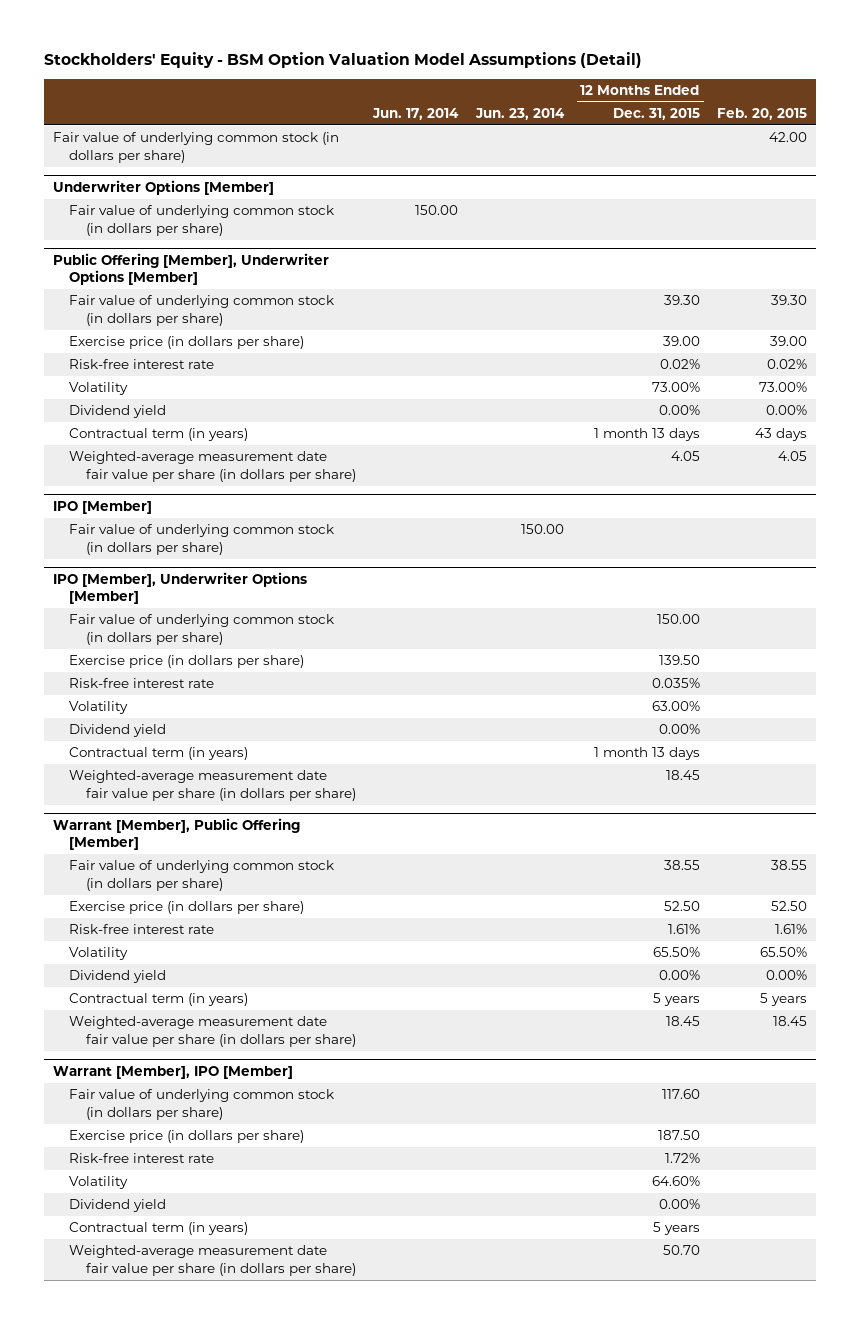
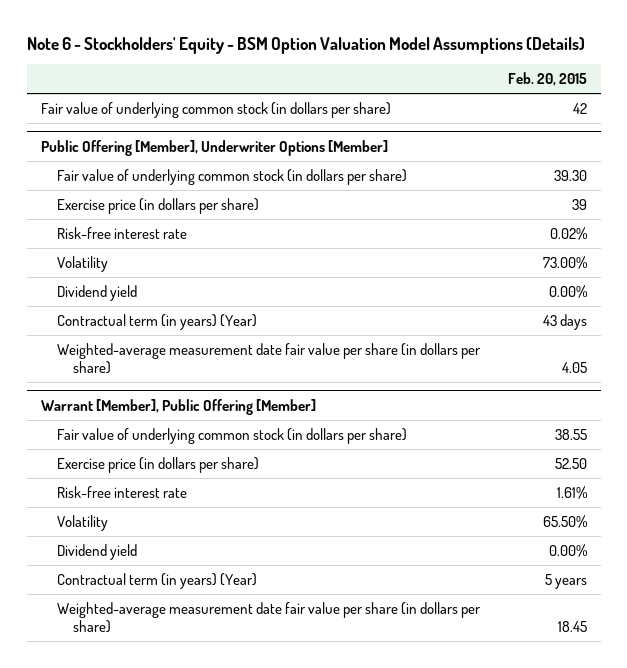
- Stockholders' Equity - BSM Option Valuation Model Assumptions (Detail)
+ Note 6 - Stockholders' Equity - BSM Option Valuation Model Assumptions (Details)
- | Jun. 17, 2014 | Jun. 23, 2014 | 12 Months Ended Dec. 31, 2015 | Feb. 20, 2015
+ | Feb. 20, 2015
- Fair value of underlying common stock (in dollars per share) | | | | 42.00
- Underwriter Options [Member]
- Fair value of underlying common stock (in dollars per share) | 150.00 | | |
+ Fair value of underlying common stock (in dollars per share) | 42
@ Public Offering [Member], Underwriter Options [Member]
- Exercise price (in dollars per share) | | | 39.00 | 39.00
+ Exercise price (in dollars per share) | 39
- Contractual term (in years) | | | 1 month 13 days | 43 days
+ Contractual term (in years) (Year) | 43 days
- IPO [Member]
- Fair value of underlying common stock (in dollars per share) | | 150.00 | |
- IPO [Member], Underwriter Options [Member]
- Fair value of underlying common stock (in dollars per share) | | | 150.00 |
- Exercise price (in dollars per share) | | | 139.50 |
- Risk-free interest rate | | | 0.035% |
- Volatility | | | 63.00% |
- Dividend yield | | | 0.00% |
- Contractual term (in years) | | | 1 month 13 days |
- Weighted-average measurement date fair value per share (in dollars per share) | | | 18.45 |
@ Warrant [Member], Public Offering [Member]
- Contractual term (in years) | | | 5 years | 5 years
+ Contractual term (in years) (Year) | 5 years
- Warrant [Member], IPO [Member]
- Fair value of underlying common stock (in dollars per share) | | | 117.60 |
- Exercise price (in dollars per share) | | | 187.50 |
- Risk-free interest rate | | | 1.72% |
- Volatility | | | 64.60% |
- Dividend yield | | | 0.00% |
- Contractual term (in years) | | | 5 years |
- Weighted-average measurement date fair value per share (in dollars per share) | | | 50.70 |

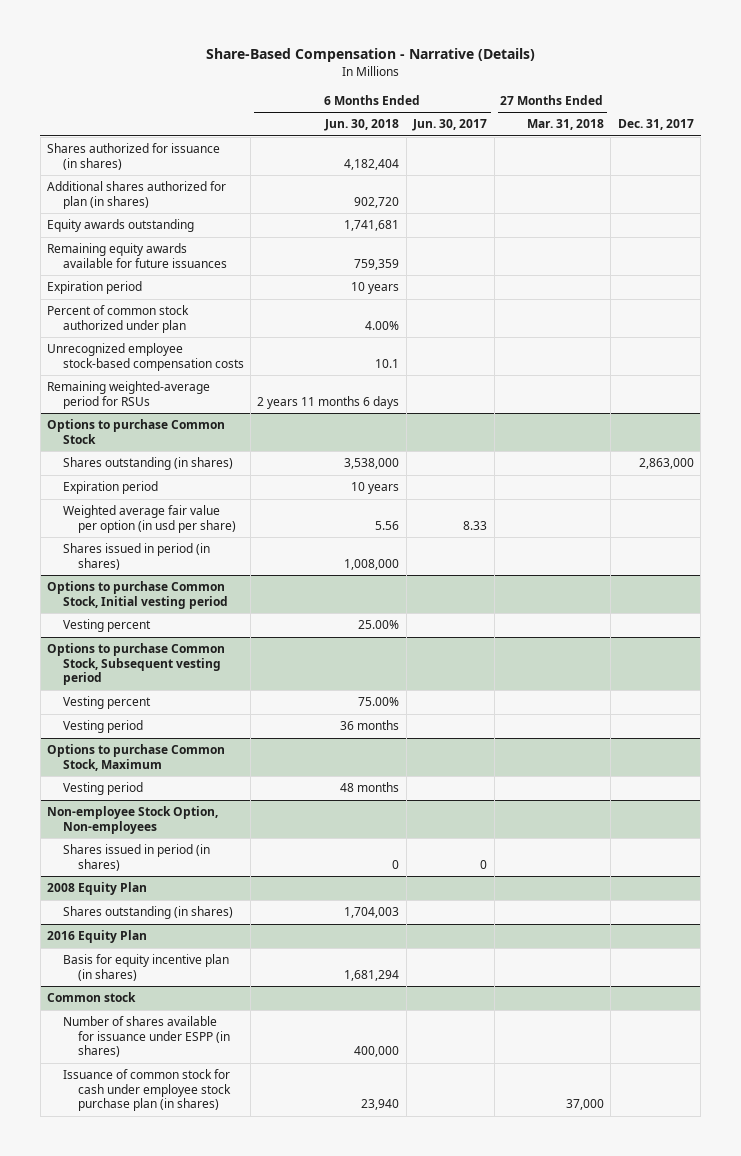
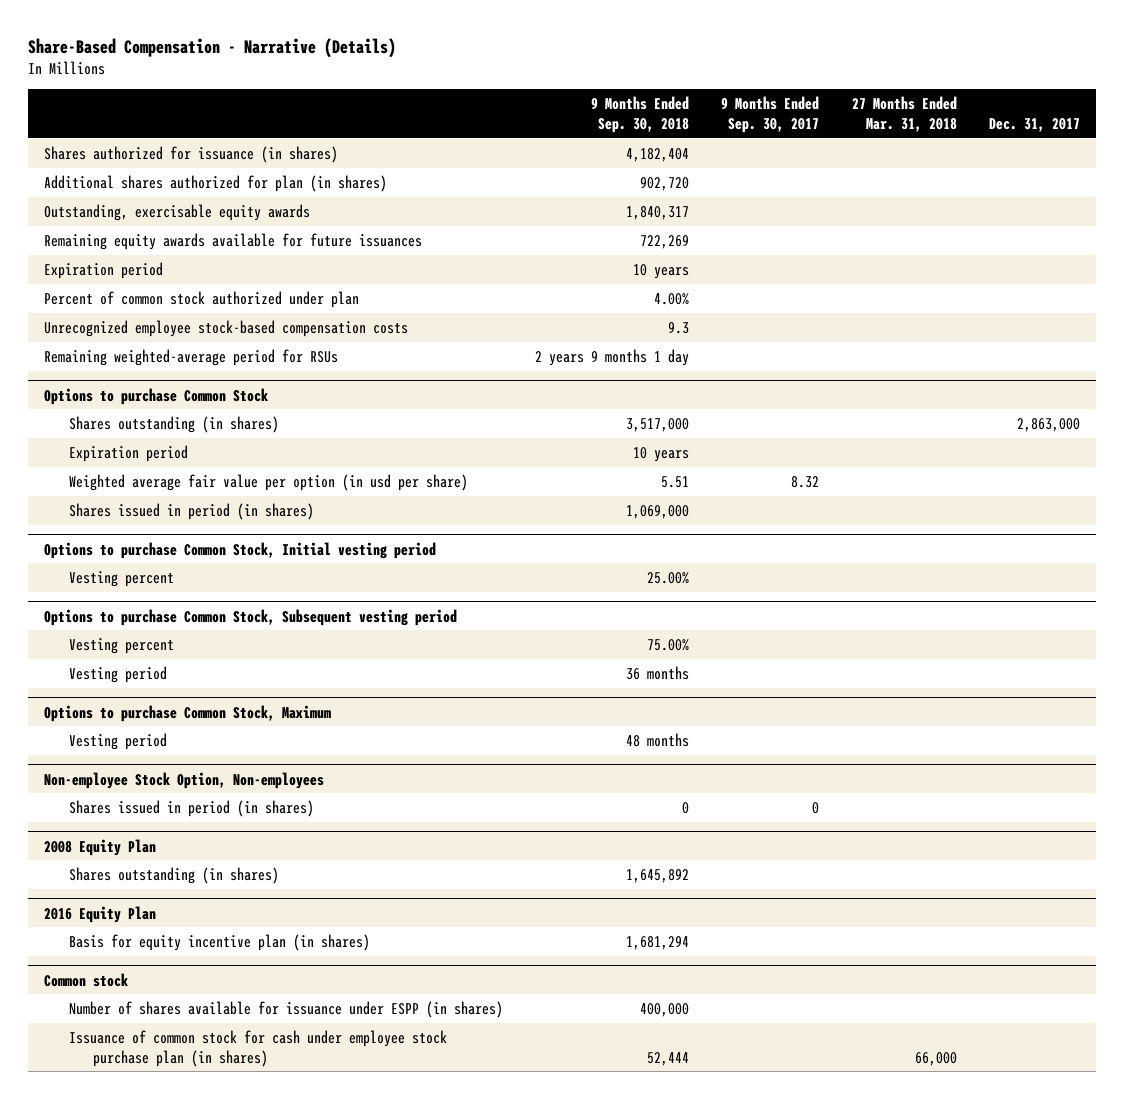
- | 6 Months Ended Jun. 30, 2018 | 6 Months Ended Jun. 30, 2017 | 27 Months Ended Mar. 31, 2018 | Dec. 31, 2017
+ | 9 Months Ended Sep. 30, 2018 | 9 Months Ended Sep. 30, 2017 | 27 Months Ended Mar. 31, 2018 | Dec. 31, 2017
- Equity awards outstanding | 1,741,681 | | |
+ Outstanding, exercisable equity awards | 1,840,317 | | |
@ Common stock
- Issuance of common stock for cash under employee stock purchase plan (in shares) | 23,940 | | 37,000 |
+ Issuance of common stock for cash under employee stock purchase plan (in shares) | 52,444 | | 66,000 |

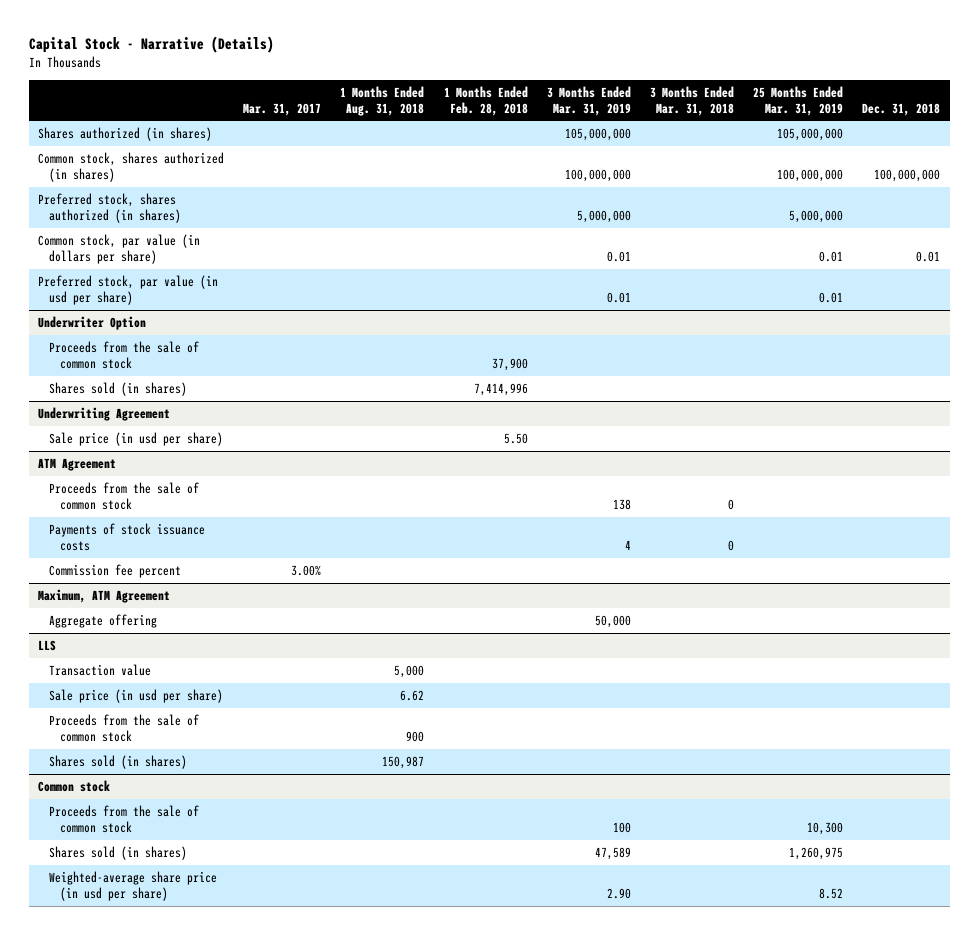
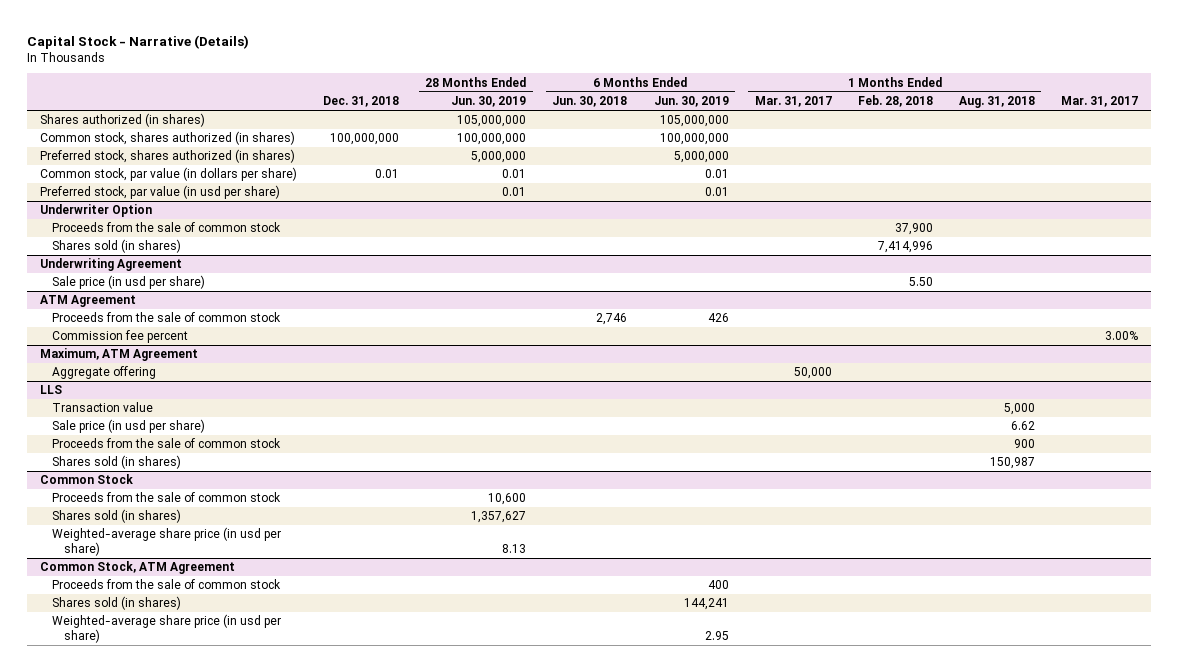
- | Mar. 31, 2017 | 1 Months Ended Aug. 31, 2018 | 1 Months Ended Feb. 28, 2018 | 3 Months Ended Mar. 31, 2019 | 3 Months Ended Mar. 31, 2018 | 25 Months Ended Mar. 31, 2019 | Dec. 31, 2018
+ | Dec. 31, 2018 | 28 Months Ended Jun. 30, 2019 | 6 Months Ended Jun. 30, 2018 | 6 Months Ended Jun. 30, 2019 | 1 Months Ended Mar. 31, 2017 | 1 Months Ended Feb. 28, 2018 | 1 Months Ended Aug. 31, 2018 | Mar. 31, 2017
@ ATM Agreement
- Payments of stock issuance costs | | | | 4 | 0 | |
- Common stock
+ Common Stock
+ Common Stock, ATM Agreement
+ Proceeds from the sale of common stock | | | | 400 | | | |
+ Shares sold (in shares) | | | | 144,241 | | | |
+ Weighted-average share price (in usd per share) | | | | 2.95 | | | |

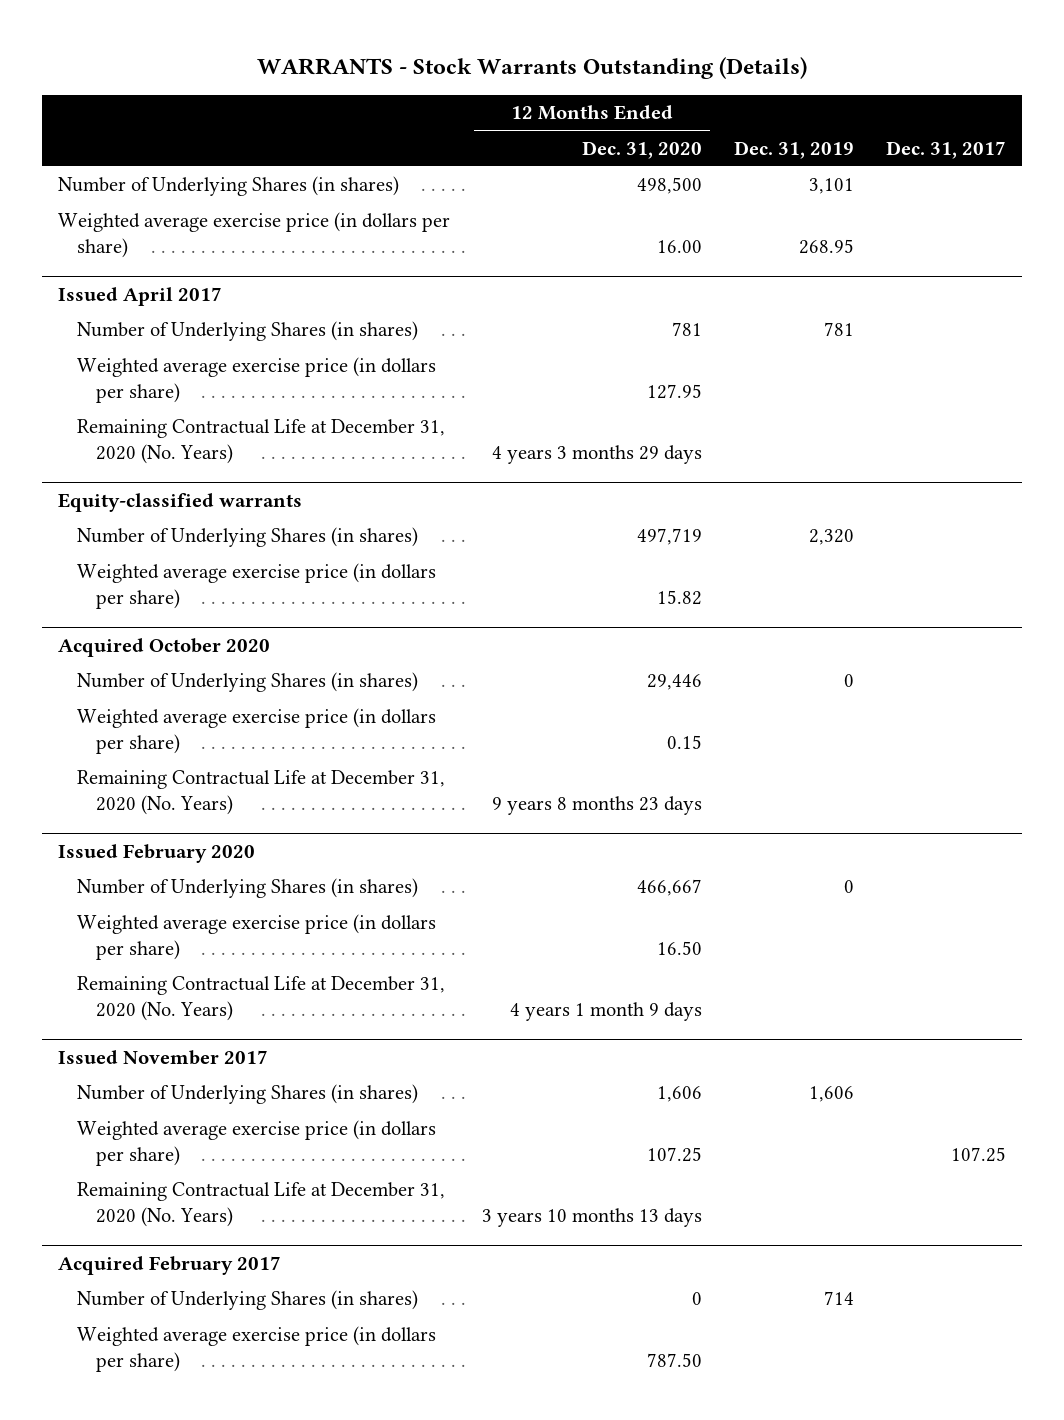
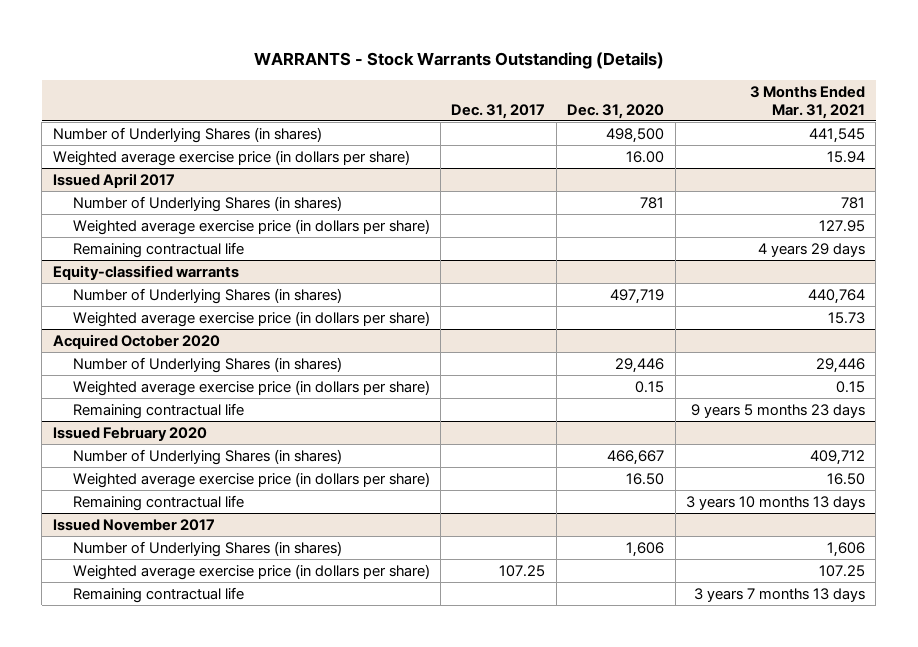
- | 12 Months Ended Dec. 31, 2020 | Dec. 31, 2019 | Dec. 31, 2017
+ | Dec. 31, 2017 | Dec. 31, 2020 | 3 Months Ended Mar. 31, 2021
@ Issued April 2017
- Remaining Contractual Life at December 31, 2020 (No. Years) | 4 years 3 months 29 days | |
+ Remaining contractual life | | | 4 years 29 days
@ Acquired October 2020
- Remaining Contractual Life at December 31, 2020 (No. Years) | 9 years 8 months 23 days | |
+ Remaining contractual life | | | 9 years 5 months 23 days
@ Issued February 2020
- Remaining Contractual Life at December 31, 2020 (No. Years) | 4 years 1 month 9 days | |
+ Remaining contractual life | | | 3 years 10 months 13 days
@ Issued November 2017
- Remaining Contractual Life at December 31, 2020 (No. Years) | 3 years 10 months 13 days | |
- Acquired February 2017
- Number of Underlying Shares (in shares) | 0 | 714 |
- Weighted average exercise price (in dollars per share) | 787.50 | |
@ Issued November 2017
+ Remaining contractual life | | | 3 years 7 months 13 days

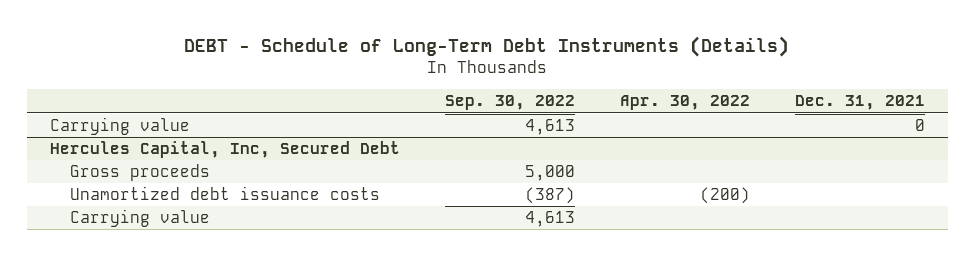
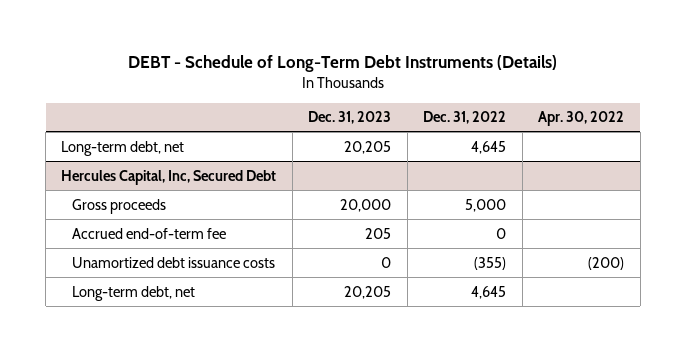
- | Sep. 30, 2022 | Apr. 30, 2022 | Dec. 31, 2021
+ | Dec. 31, 2023 | Dec. 31, 2022 | Apr. 30, 2022
- Carrying value | 4,613 | | 0
+ Long-term debt, net | 20,205 | 4,645 |
@ Hercules Capital, Inc, Secured Debt
+ Accrued end-of-term fee | 205 | 0 |
- Carrying value | 4,613 | |
+ Long-term debt, net | 20,205 | 4,645 |

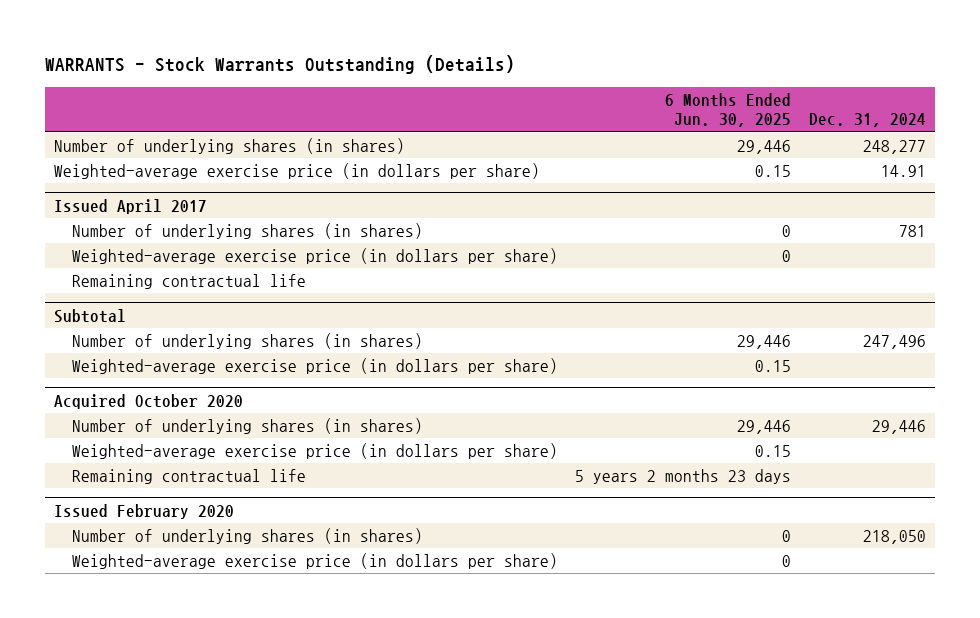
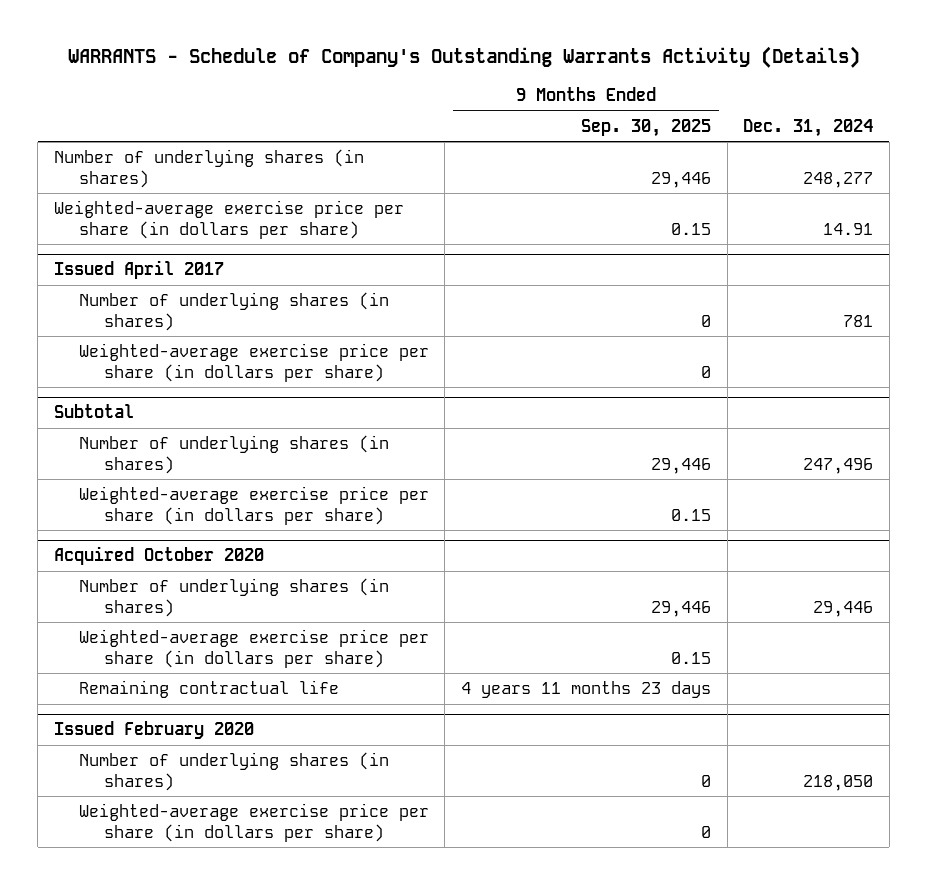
- WARRANTS - Stock Warrants Outstanding (Details)
+ WARRANTS - Schedule of Company's Outstanding Warrants Activity (Details)
- | 6 Months Ended Jun. 30, 2025 | Dec. 31, 2024
+ | 9 Months Ended Sep. 30, 2025 | Dec. 31, 2024
- Weighted-average exercise price (in dollars per share) | 0.15 | 14.91
+ Weighted-average exercise price per share (in dollars per share) | 0.15 | 14.91
@ Issued April 2017
- Weighted-average exercise price (in dollars per share) | 0 |
- Remaining contractual life
+ Weighted-average exercise price per share (in dollars per share) | 0 |
@ Subtotal
- Weighted-average exercise price (in dollars per share) | 0.15 |
+ Weighted-average exercise price per share (in dollars per share) | 0.15 |
@ Acquired October 2020
- Weighted-average exercise price (in dollars per share) | 0.15 |
+ Weighted-average exercise price per share (in dollars per share) | 0.15 |
@ Issued February 2020
- Weighted-average exercise price (in dollars per share) | 0 |
+ Weighted-average exercise price per share (in dollars per share) | 0 |

